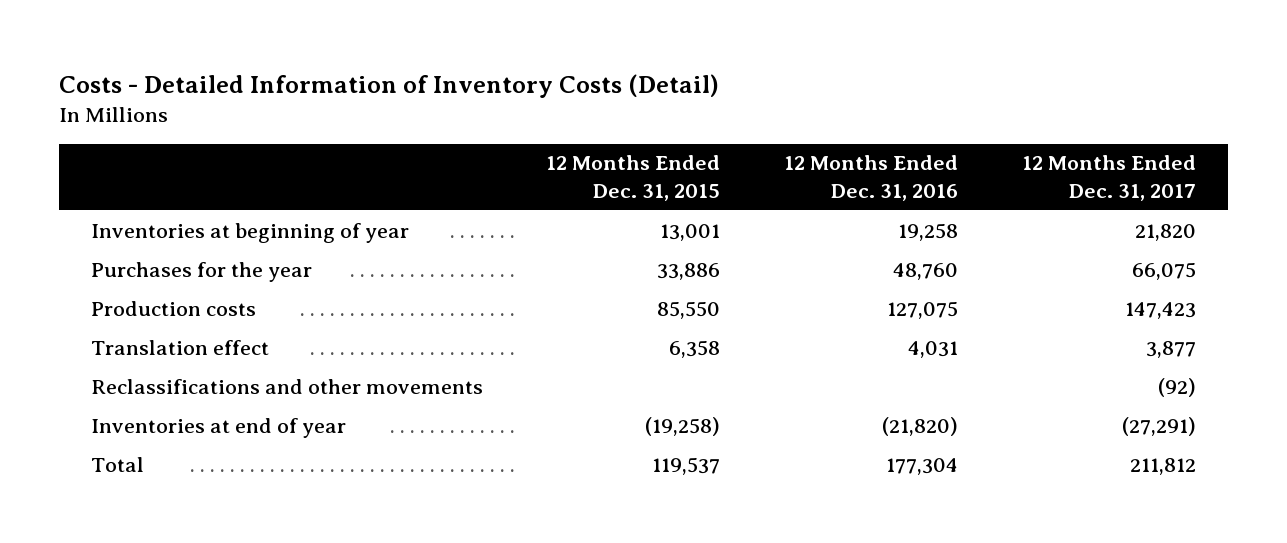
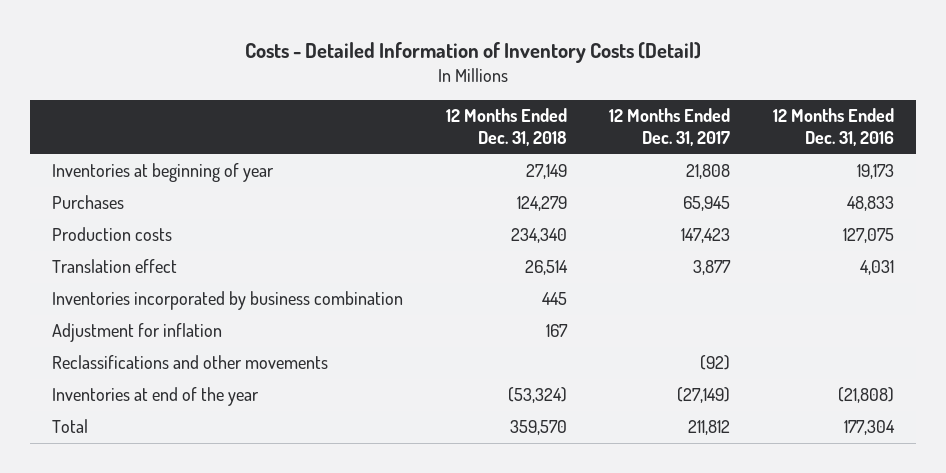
- | 12 Months Ended Dec. 31, 2015 | 12 Months Ended Dec. 31, 2016 | 12 Months Ended Dec. 31, 2017
+ | 12 Months Ended Dec. 31, 2018 | 12 Months Ended Dec. 31, 2017 | 12 Months Ended Dec. 31, 2016
- Inventories at beginning of year | 13,001 | 19,258 | 21,820
- Purchases for the year | 33,886 | 48,760 | 66,075
+ Inventories at beginning of year | 27,149 | 21,808 | 19,173
+ Purchases | 124,279 | 65,945 | 48,833
+ Inventories incorporated by business combination | 445 | |
+ Adjustment for inflation | 167 | |
- Inventories at end of year | (19,258) | (21,820) | (27,291)
+ Inventories at end of the year | (53,324) | (27,149) | (21,808)

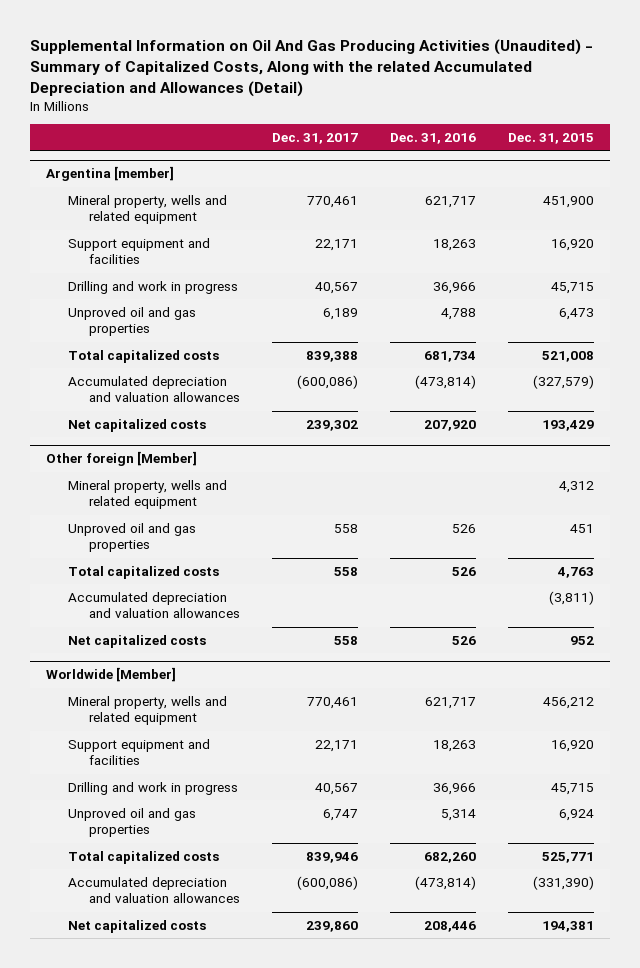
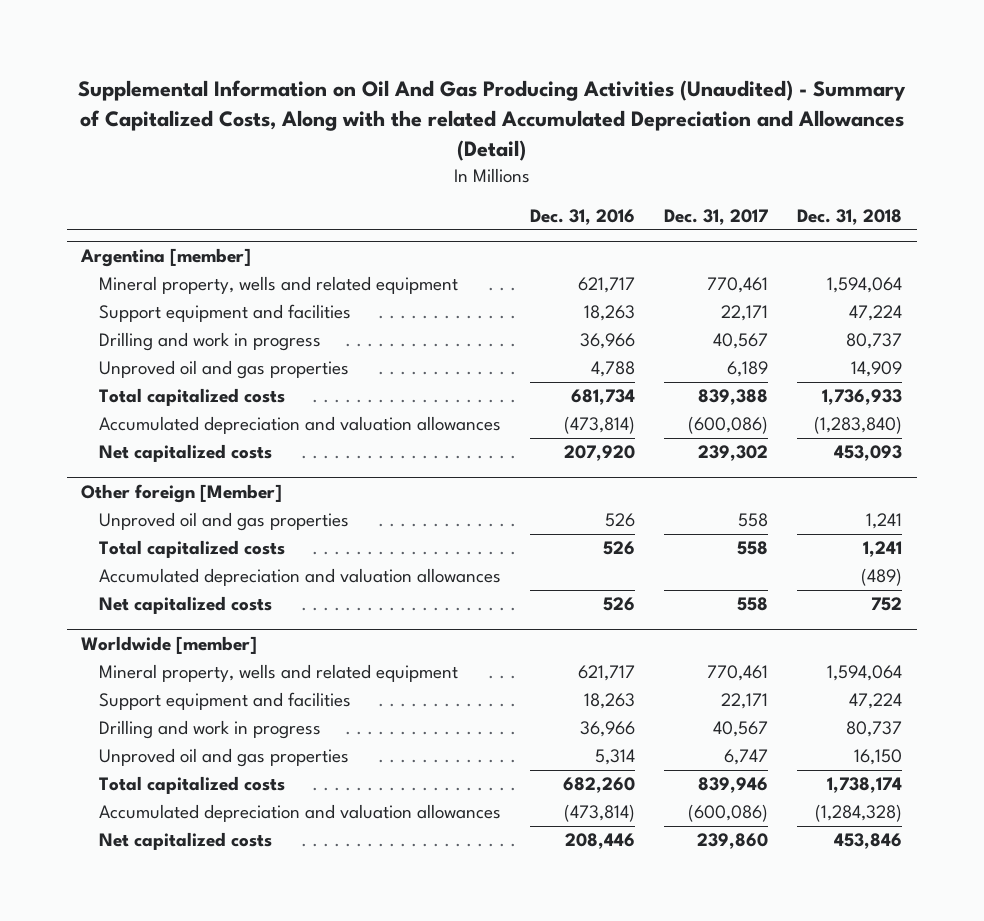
- | Dec. 31, 2017 | Dec. 31, 2016 | Dec. 31, 2015
+ | Dec. 31, 2016 | Dec. 31, 2017 | Dec. 31, 2018
@ Other foreign [Member]
- Mineral property, wells and related equipment | | | 4,312
- Worldwide [Member]
+ Worldwide [member]

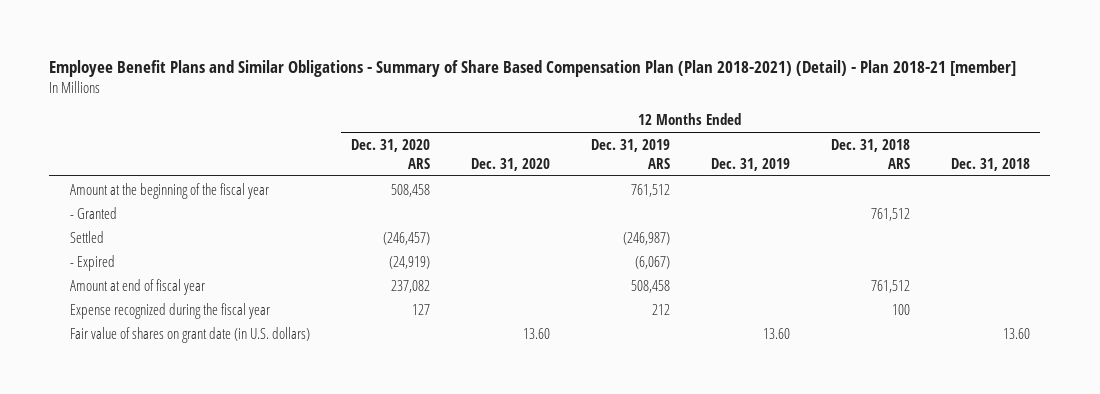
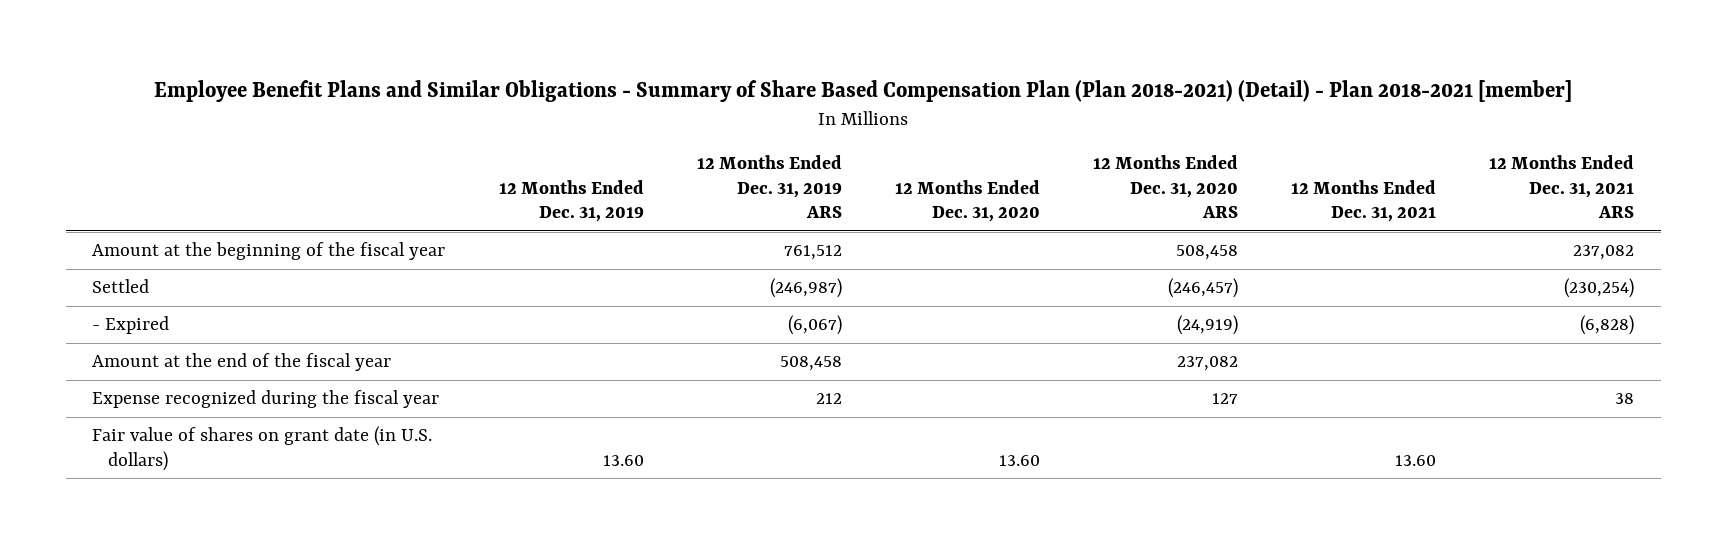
- Employee Benefit Plans and Similar Obligations - Summary of Share Based Compensation Plan (Plan 2018-2021) (Detail) - Plan 2018-21 [member]
+ Employee Benefit Plans and Similar Obligations - Summary of Share Based Compensation Plan (Plan 2018-2021) (Detail) - Plan 2018-2021 [member]
- | 12 Months Ended Dec. 31, 2020 ARS | 12 Months Ended Dec. 31, 2020 | 12 Months Ended Dec. 31, 2019 ARS | 12 Months Ended Dec. 31, 2019 | 12 Months Ended Dec. 31, 2018 ARS | 12 Months Ended Dec. 31, 2018
+ | 12 Months Ended Dec. 31, 2019 | 12 Months Ended Dec. 31, 2019 ARS | 12 Months Ended Dec. 31, 2020 | 12 Months Ended Dec. 31, 2020 ARS | 12 Months Ended Dec. 31, 2021 | 12 Months Ended Dec. 31, 2021 ARS
- - Granted | | | | | 761,512 |
- Amount at end of fiscal year | 237,082 | | 508,458 | | 761,512 |
+ Amount at the end of the fiscal year | | 508,458 | | 237,082 | |

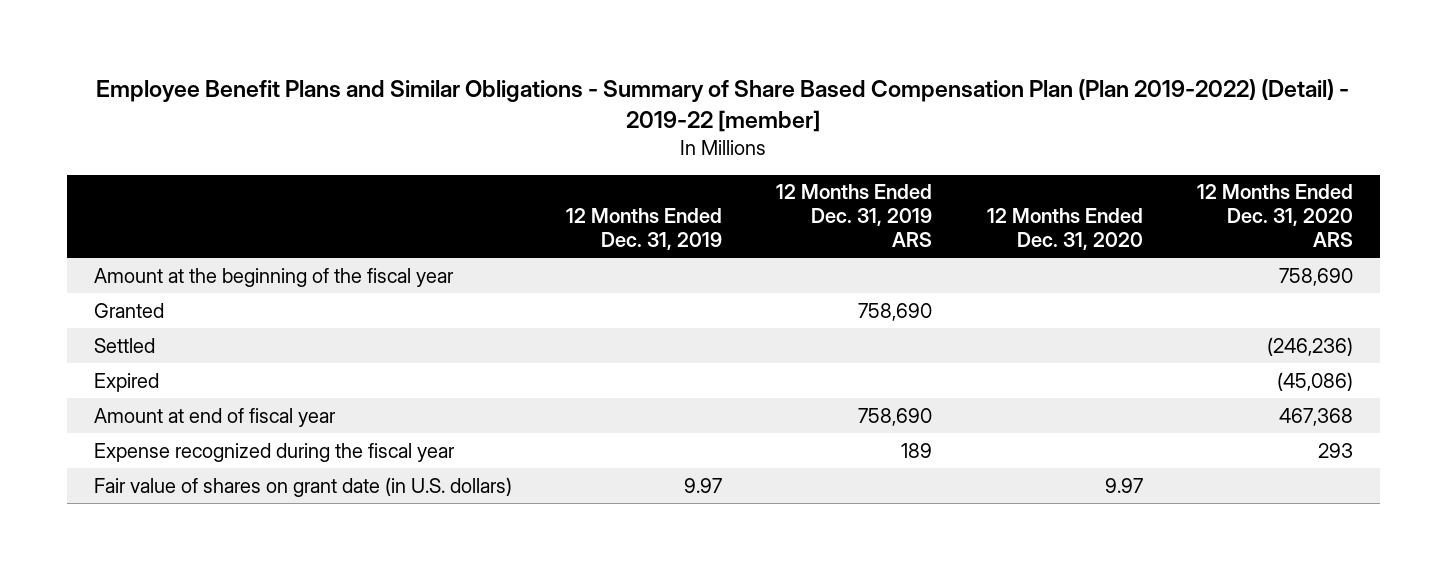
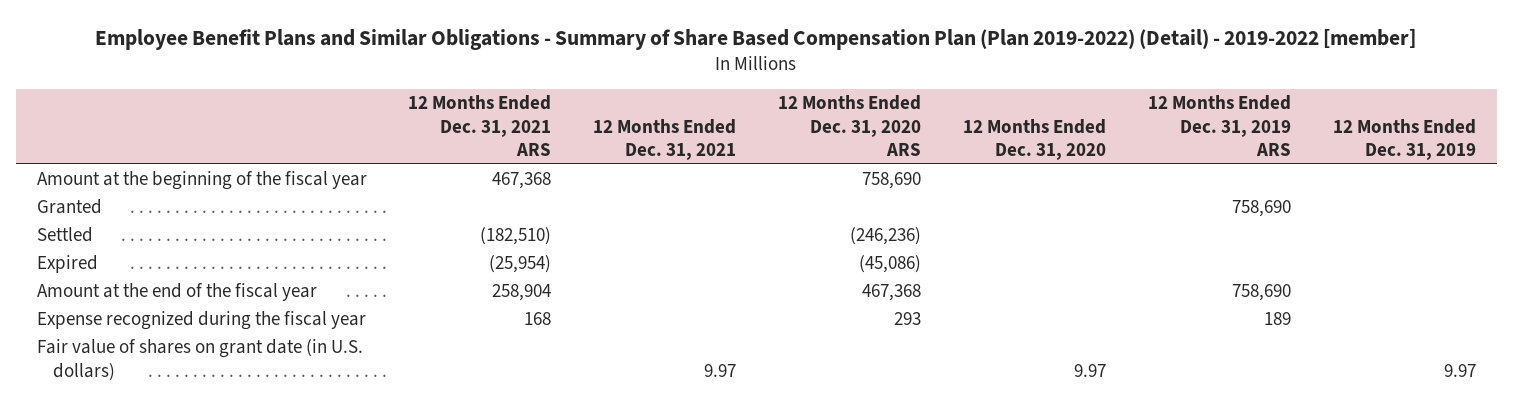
- Employee Benefit Plans and Similar Obligations - Summary of Share Based Compensation Plan (Plan 2019-2022) (Detail) - 2019-22 [member]
+ Employee Benefit Plans and Similar Obligations - Summary of Share Based Compensation Plan (Plan 2019-2022) (Detail) - 2019-2022 [member]
- | 12 Months Ended Dec. 31, 2019 | 12 Months Ended Dec. 31, 2019 ARS | 12 Months Ended Dec. 31, 2020 | 12 Months Ended Dec. 31, 2020 ARS
+ | 12 Months Ended Dec. 31, 2021 ARS | 12 Months Ended Dec. 31, 2021 | 12 Months Ended Dec. 31, 2020 ARS | 12 Months Ended Dec. 31, 2020 | 12 Months Ended Dec. 31, 2019 ARS | 12 Months Ended Dec. 31, 2019
- Amount at end of fiscal year | | 758,690 | | 467,368
+ Amount at the end of the fiscal year | 258,904 | | 467,368 | | 758,690 |

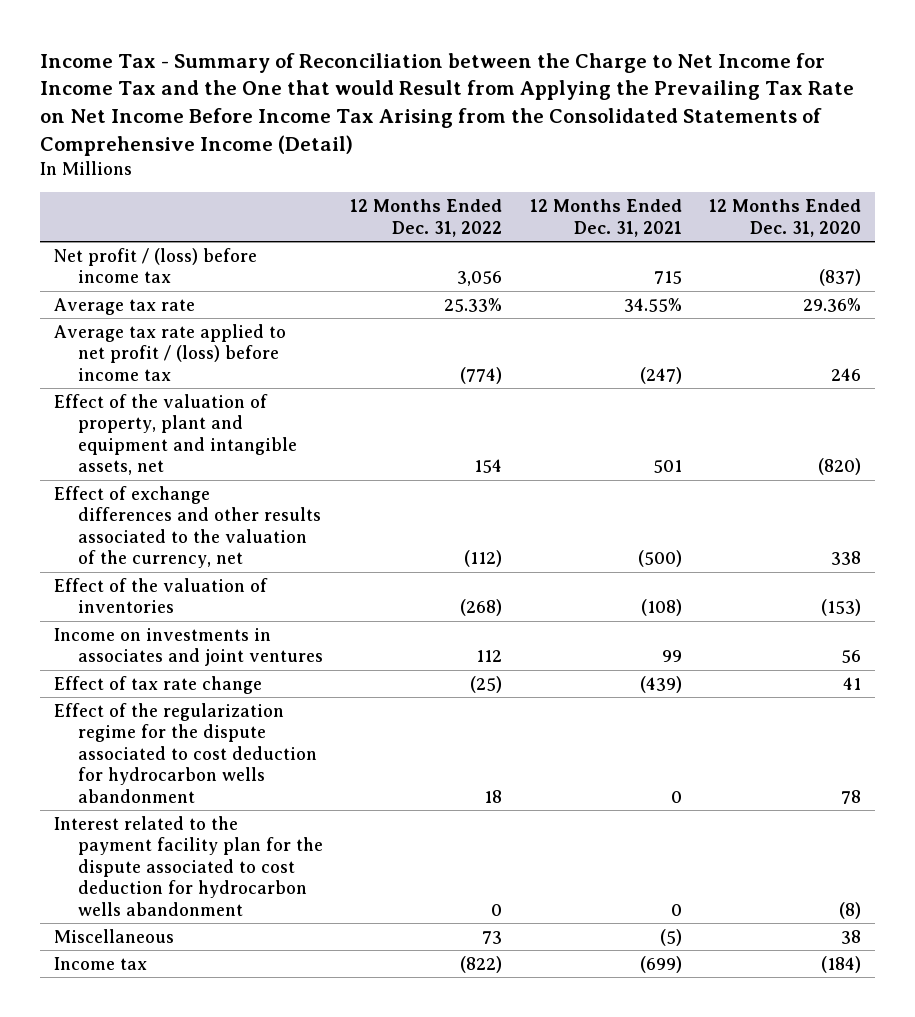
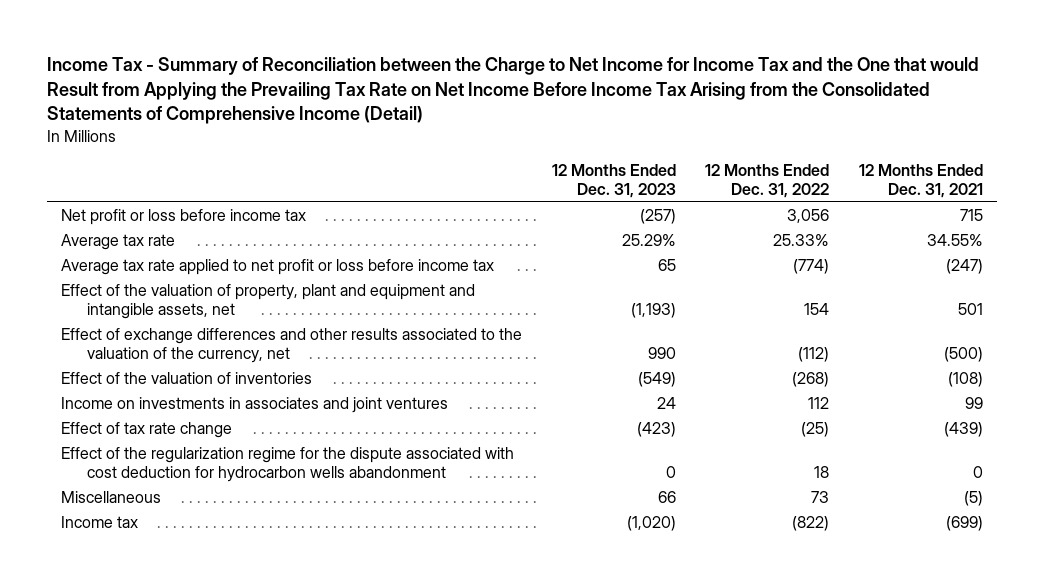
- | 12 Months Ended Dec. 31, 2022 | 12 Months Ended Dec. 31, 2021 | 12 Months Ended Dec. 31, 2020
+ | 12 Months Ended Dec. 31, 2023 | 12 Months Ended Dec. 31, 2022 | 12 Months Ended Dec. 31, 2021
- Net profit / (loss) before income tax | 3,056 | 715 | (837)
+ Net profit or loss before income tax | (257) | 3,056 | 715
- Average tax rate applied to net profit / (loss) before income tax | (774) | (247) | 246
+ Average tax rate applied to net profit or loss before income tax | 65 | (774) | (247)
- Effect of the regularization regime for the dispute associated to cost deduction for hydrocarbon wells abandonment | 18 | 0 | 78
- Interest related to the payment facility plan for the dispute associated to cost deduction for hydrocarbon wells abandonment | 0 | 0 | (8)
+ Effect of the regularization regime for the dispute associated with cost deduction for hydrocarbon wells abandonment | 0 | 18 | 0

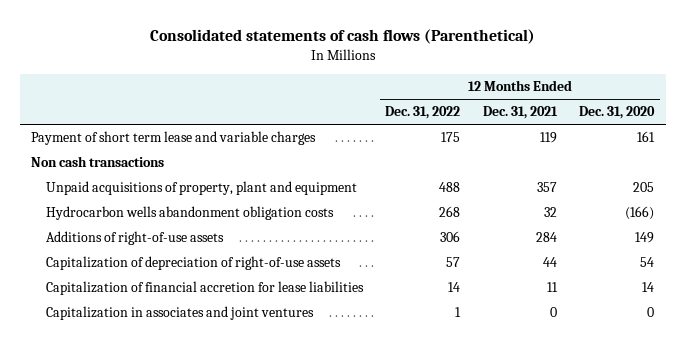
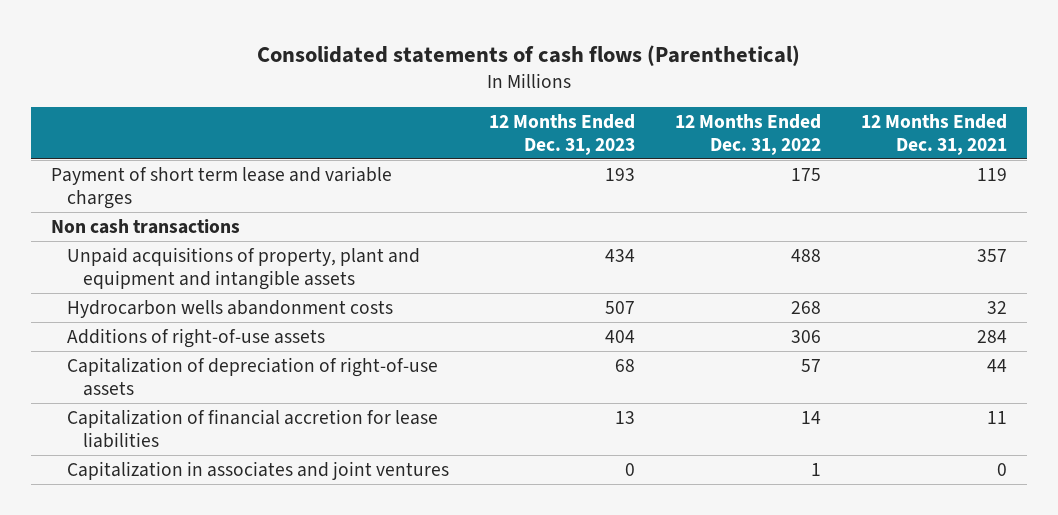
- | 12 Months Ended Dec. 31, 2022 | 12 Months Ended Dec. 31, 2021 | 12 Months Ended Dec. 31, 2020
+ | 12 Months Ended Dec. 31, 2023 | 12 Months Ended Dec. 31, 2022 | 12 Months Ended Dec. 31, 2021
- Unpaid acquisitions of property, plant and equipment | 488 | 357 | 205
- Hydrocarbon wells abandonment obligation costs | 268 | 32 | (166)
+ Unpaid acquisitions of property, plant and equipment and intangible assets | 434 | 488 | 357
+ Hydrocarbon wells abandonment costs | 507 | 268 | 32

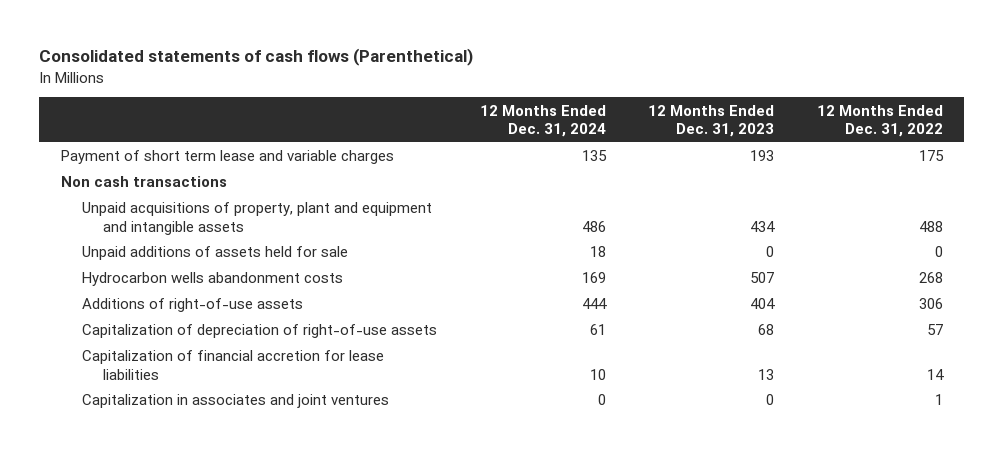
- | 12 Months Ended Dec. 31, 2023 | 12 Months Ended Dec. 31, 2022 | 12 Months Ended Dec. 31, 2021
+ | 12 Months Ended Dec. 31, 2024 | 12 Months Ended Dec. 31, 2023 | 12 Months Ended Dec. 31, 2022
+ Unpaid additions of assets held for sale | 18 | 0 | 0

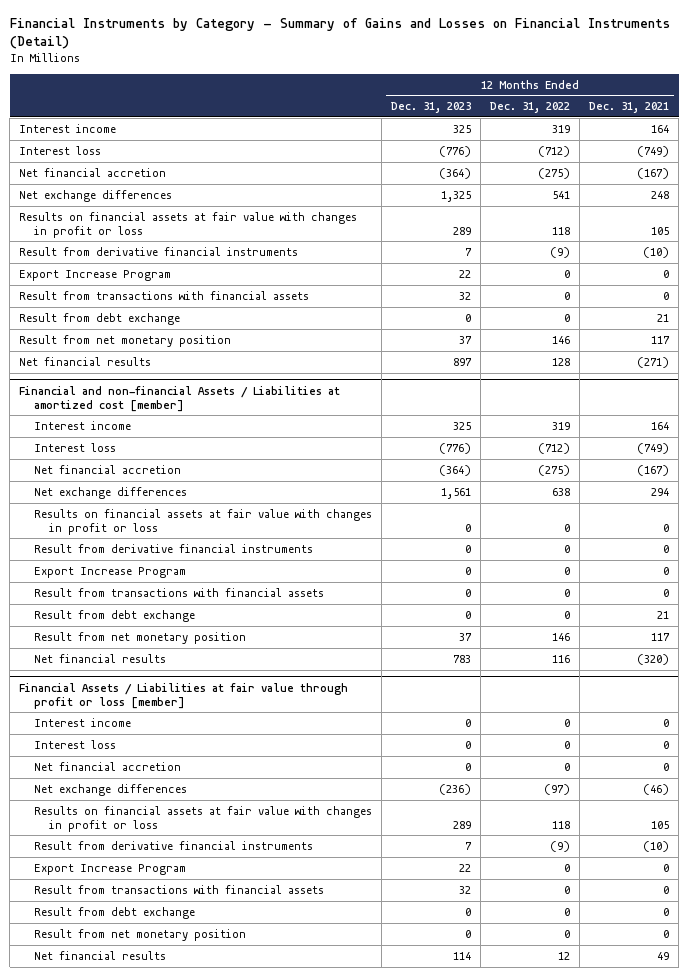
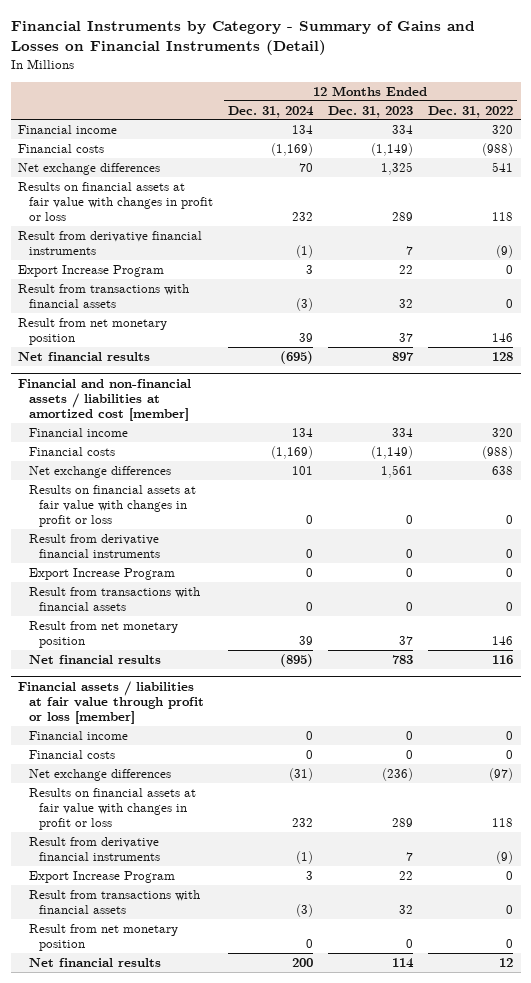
- | 12 Months Ended Dec. 31, 2023 | 12 Months Ended Dec. 31, 2022 | 12 Months Ended Dec. 31, 2021
+ | 12 Months Ended Dec. 31, 2024 | 12 Months Ended Dec. 31, 2023 | 12 Months Ended Dec. 31, 2022
- Interest income | 325 | 319 | 164
- Interest loss | (776) | (712) | (749)
- Net financial accretion | (364) | (275) | (167)
+ Financial income | 134 | 334 | 320
+ Financial costs | (1,169) | (1,149) | (988)
- Result from debt exchange | 0 | 0 | 21
- Financial and non-financial Assets / Liabilities at amortized cost [member]
- Interest income | 325 | 319 | 164
- Interest loss | (776) | (712) | (749)
- Net financial accretion | (364) | (275) | (167)
+ Financial and non-financial assets / liabilities at amortized cost [member]
+ Financial income | 134 | 334 | 320
+ Financial costs | (1,169) | (1,149) | (988)
- Result from debt exchange | 0 | 0 | 21
- Financial Assets / Liabilities at fair value through profit or loss [member]
- Interest income | 0 | 0 | 0
- Interest loss | 0 | 0 | 0
- Net financial accretion | 0 | 0 | 0
+ Financial assets / liabilities at fair value through profit or loss [member]
+ Financial income | 0 | 0 | 0
+ Financial costs | 0 | 0 | 0
- Result from debt exchange | 0 | 0 | 0

